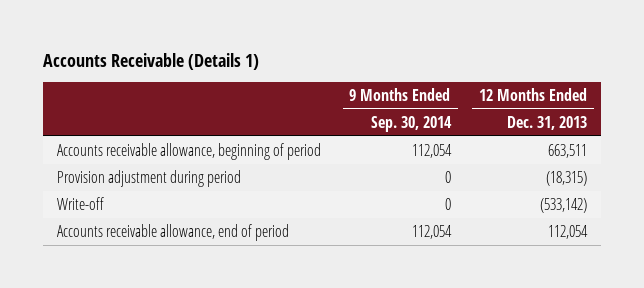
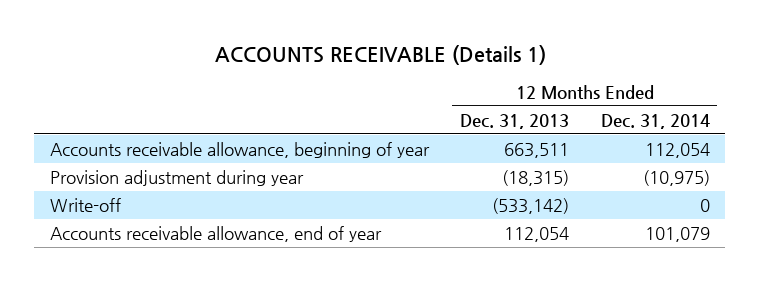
- Accounts Receivable (Details 1)
+ ACCOUNTS RECEIVABLE (Details 1)
- | 9 Months Ended Sep. 30, 2014 | 12 Months Ended Dec. 31, 2013
+ | 12 Months Ended Dec. 31, 2013 | 12 Months Ended Dec. 31, 2014
- Accounts receivable allowance, beginning of period | 112,054 | 663,511
- Provision adjustment during period | 0 | (18,315)
+ Accounts receivable allowance, beginning of year | 663,511 | 112,054
+ Provision adjustment during year | (18,315) | (10,975)
- Accounts receivable allowance, end of period | 112,054 | 112,054
+ Accounts receivable allowance, end of year | 112,054 | 101,079

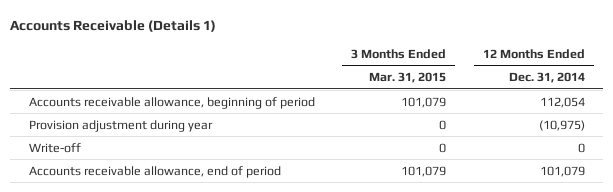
- ACCOUNTS RECEIVABLE (Details 1)
+ Accounts Receivable (Details 1)
- | 12 Months Ended Dec. 31, 2013 | 12 Months Ended Dec. 31, 2014
+ | 3 Months Ended Mar. 31, 2015 | 12 Months Ended Dec. 31, 2014
- Accounts receivable allowance, beginning of year | 663,511 | 112,054
+ Accounts receivable allowance, beginning of period | 101,079 | 112,054
- Accounts receivable allowance, end of year | 112,054 | 101,079
+ Accounts receivable allowance, end of period | 101,079 | 101,079

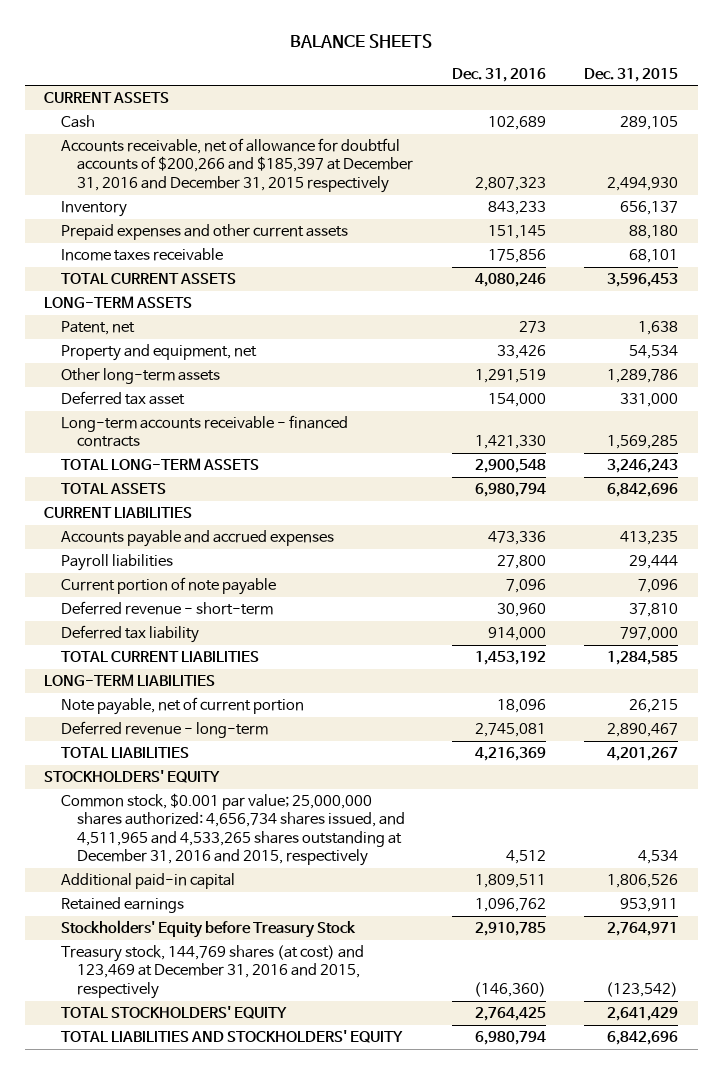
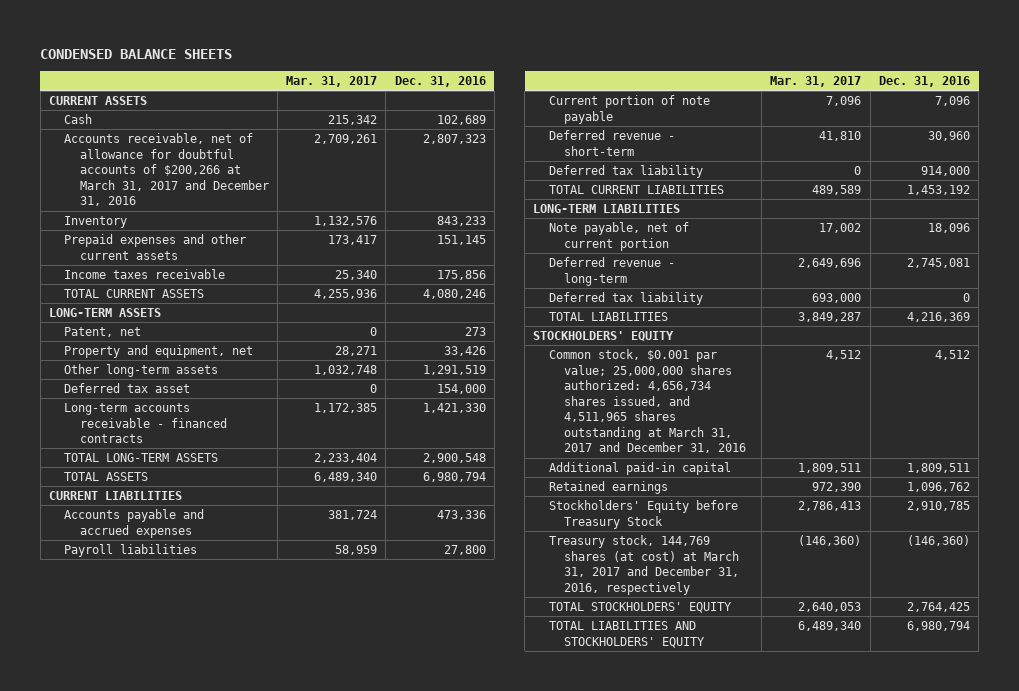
- BALANCE SHEETS
+ CONDENSED BALANCE SHEETS
- | Dec. 31, 2016 | Dec. 31, 2015
+ | Mar. 31, 2017 | Dec. 31, 2016
- Accounts receivable, net of allowance for doubtful accounts of $200,266 and $185,397 at December 31, 2016 and December 31, 2015 respectively | 2,807,323 | 2,494,930
+ Accounts receivable, net of allowance for doubtful accounts of $200,266 at March 31, 2017 and December 31, 2016 | 2,709,261 | 2,807,323
+ Deferred tax liability | 693,000 | 0
- Common stock, $0.001 par value; 25,000,000 shares authorized: 4,656,734 shares issued, and 4,511,965 and 4,533,265 shares outstanding at December 31, 2016 and 2015, respectively | 4,512 | 4,534
+ Common stock, $0.001 par value; 25,000,000 shares authorized: 4,656,734 shares issued, and 4,511,965 shares outstanding at March 31, 2017 and December 31, 2016 | 4,512 | 4,512
- Treasury stock, 144,769 shares (at cost) and 123,469 at December 31, 2016 and 2015, respectively | (146,360) | (123,542)
+ Treasury stock, 144,769 shares (at cost) at March 31, 2017 and December 31, 2016, respectively | (146,360) | (146,360)

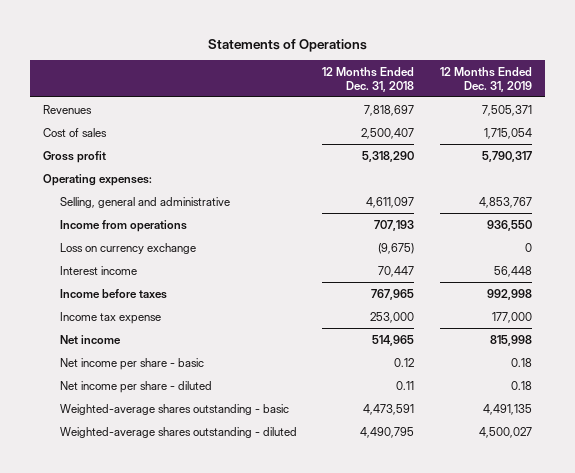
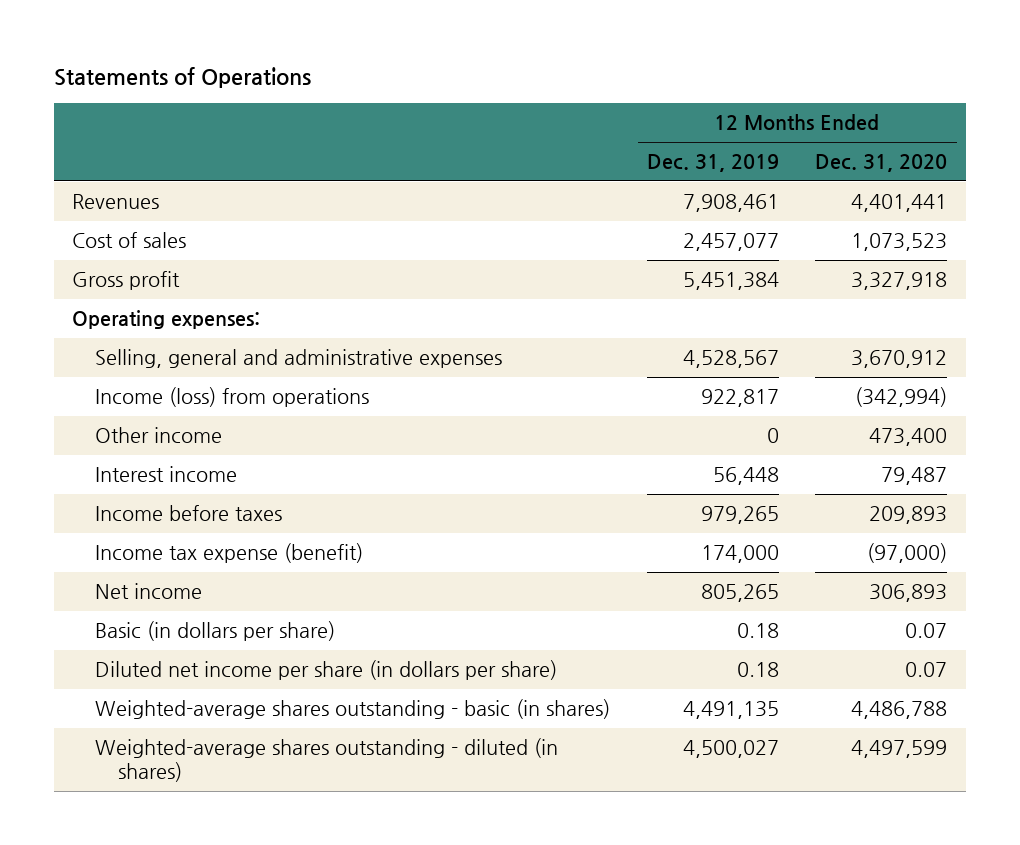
- | 12 Months Ended Dec. 31, 2018 | 12 Months Ended Dec. 31, 2019
+ | 12 Months Ended Dec. 31, 2019 | 12 Months Ended Dec. 31, 2020
- Revenues | 7,818,697 | 7,505,371
- Cost of sales | 2,500,407 | 1,715,054
- Gross profit | 5,318,290 | 5,790,317
+ Revenues | 7,908,461 | 4,401,441
+ Cost of sales | 2,457,077 | 1,073,523
+ Gross profit | 5,451,384 | 3,327,918
- Selling, general and administrative | 4,611,097 | 4,853,767
- Income from operations | 707,193 | 936,550
- Loss on currency exchange | (9,675) | 0
+ Selling, general and administrative expenses | 4,528,567 | 3,670,912
+ Income (loss) from operations | 922,817 | (342,994)
+ Other income | 0 | 473,400
- Income before taxes | 767,965 | 992,998
- Income tax expense | 253,000 | 177,000
- Net income | 514,965 | 815,998
- Net income per share - basic | 0.12 | 0.18
- Net income per share - diluted | 0.11 | 0.18
- Weighted-average shares outstanding - basic | 4,473,591 | 4,491,135
- Weighted-average shares outstanding - diluted | 4,490,795 | 4,500,027
+ Income before taxes | 979,265 | 209,893
+ Income tax expense (benefit) | 174,000 | (97,000)
+ Net income | 805,265 | 306,893
+ Basic (in dollars per share) | 0.18 | 0.07
+ Diluted net income per share (in dollars per share) | 0.18 | 0.07
+ Weighted-average shares outstanding - basic (in shares) | 4,491,135 | 4,486,788
+ Weighted-average shares outstanding - diluted (in shares) | 4,500,027 | 4,497,599

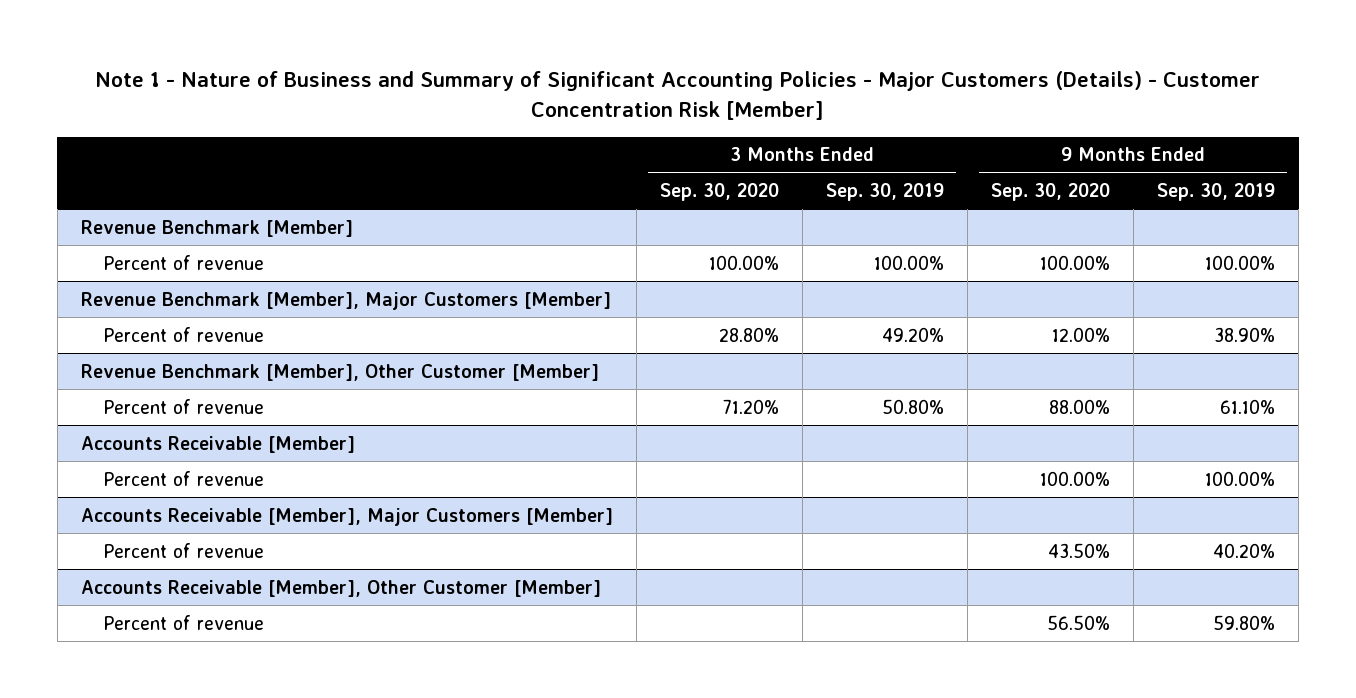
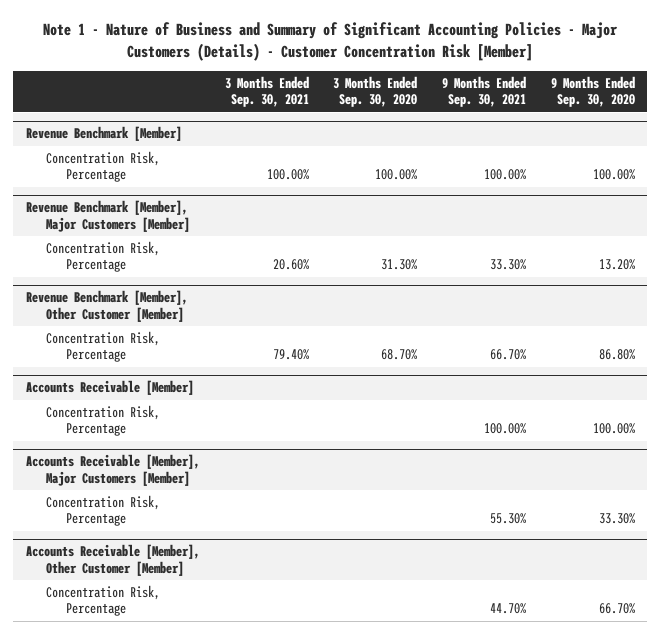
- | 3 Months Ended Sep. 30, 2020 | 3 Months Ended Sep. 30, 2019 | 9 Months Ended Sep. 30, 2020 | 9 Months Ended Sep. 30, 2019
+ | 3 Months Ended Sep. 30, 2021 | 3 Months Ended Sep. 30, 2020 | 9 Months Ended Sep. 30, 2021 | 9 Months Ended Sep. 30, 2020
@ Revenue Benchmark [Member]
- Percent of revenue | 100.00% | 100.00% | 100.00% | 100.00%
+ Concentration Risk, Percentage | 100.00% | 100.00% | 100.00% | 100.00%
@ Revenue Benchmark [Member], Major Customers [Member]
- Percent of revenue | 28.80% | 49.20% | 12.00% | 38.90%
+ Concentration Risk, Percentage | 20.60% | 31.30% | 33.30% | 13.20%
@ Revenue Benchmark [Member], Other Customer [Member]
- Percent of revenue | 71.20% | 50.80% | 88.00% | 61.10%
+ Concentration Risk, Percentage | 79.40% | 68.70% | 66.70% | 86.80%
@ Accounts Receivable [Member]
- Percent of revenue | | | 100.00% | 100.00%
+ Concentration Risk, Percentage | | | 100.00% | 100.00%
@ Accounts Receivable [Member], Major Customers [Member]
- Percent of revenue | | | 43.50% | 40.20%
+ Concentration Risk, Percentage | | | 55.30% | 33.30%
@ Accounts Receivable [Member], Other Customer [Member]
- Percent of revenue | | | 56.50% | 59.80%
+ Concentration Risk, Percentage | | | 44.70% | 66.70%

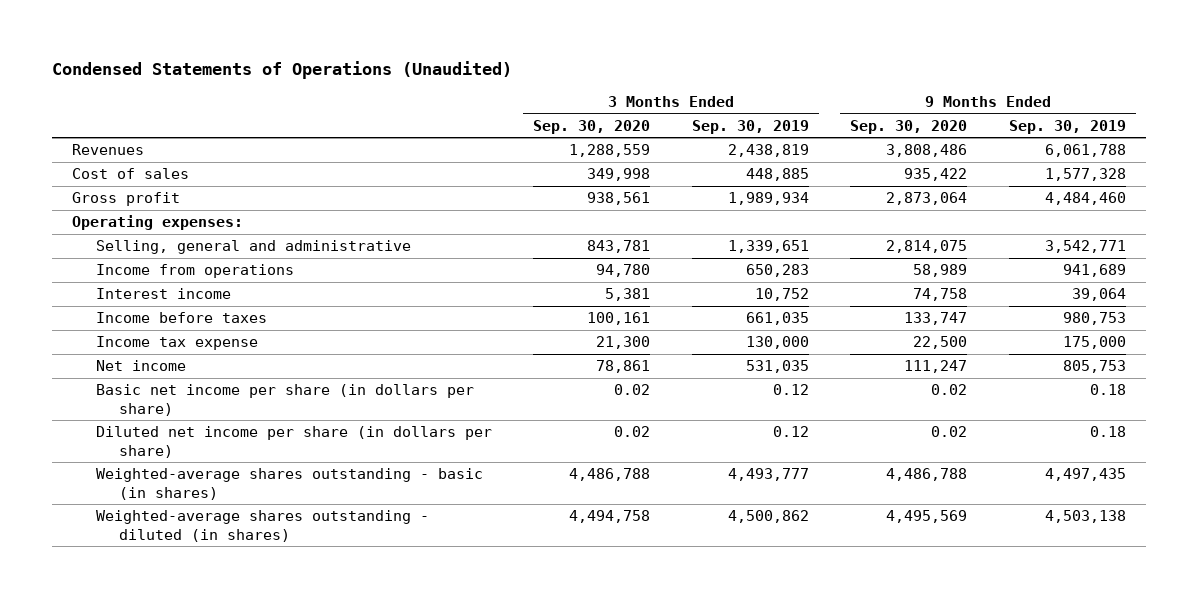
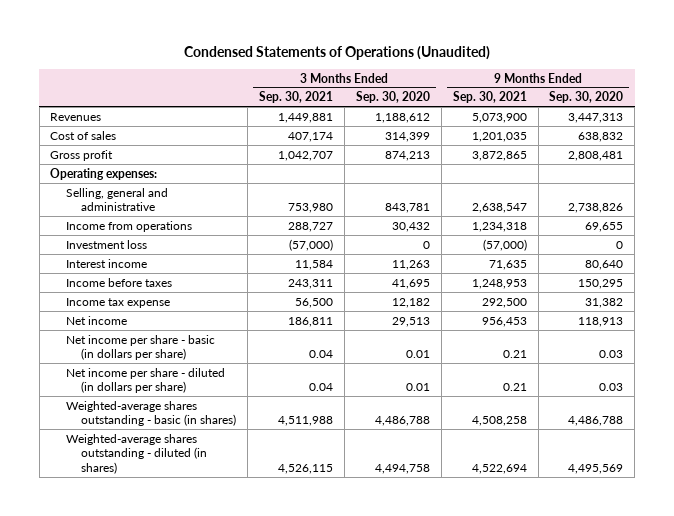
- | 3 Months Ended Sep. 30, 2020 | 3 Months Ended Sep. 30, 2019 | 9 Months Ended Sep. 30, 2020 | 9 Months Ended Sep. 30, 2019
+ | 3 Months Ended Sep. 30, 2021 | 3 Months Ended Sep. 30, 2020 | 9 Months Ended Sep. 30, 2021 | 9 Months Ended Sep. 30, 2020
- Revenues | 1,288,559 | 2,438,819 | 3,808,486 | 6,061,788
- Cost of sales | 349,998 | 448,885 | 935,422 | 1,577,328
- Gross profit | 938,561 | 1,989,934 | 2,873,064 | 4,484,460
+ Revenues | 1,449,881 | 1,188,612 | 5,073,900 | 3,447,313
+ Cost of sales | 407,174 | 314,399 | 1,201,035 | 638,832
+ Gross profit | 1,042,707 | 874,213 | 3,872,865 | 2,808,481
- Selling, general and administrative | 843,781 | 1,339,651 | 2,814,075 | 3,542,771
- Income from operations | 94,780 | 650,283 | 58,989 | 941,689
- Interest income | 5,381 | 10,752 | 74,758 | 39,064
- Income before taxes | 100,161 | 661,035 | 133,747 | 980,753
- Income tax expense | 21,300 | 130,000 | 22,500 | 175,000
- Net income | 78,861 | 531,035 | 111,247 | 805,753
- Basic net income per share (in dollars per share) | 0.02 | 0.12 | 0.02 | 0.18
- Diluted net income per share (in dollars per share) | 0.02 | 0.12 | 0.02 | 0.18
+ Selling, general and administrative | 753,980 | 843,781 | 2,638,547 | 2,738,826
+ Income from operations | 288,727 | 30,432 | 1,234,318 | 69,655
+ Investment loss | (57,000) | 0 | (57,000) | 0
+ Interest income | 11,584 | 11,263 | 71,635 | 80,640
+ Income before taxes | 243,311 | 41,695 | 1,248,953 | 150,295
+ Income tax expense | 56,500 | 12,182 | 292,500 | 31,382
+ Net income | 186,811 | 29,513 | 956,453 | 118,913
+ Net income per share - basic (in dollars per share) | 0.04 | 0.01 | 0.21 | 0.03
+ Net income per share - diluted (in dollars per share) | 0.04 | 0.01 | 0.21 | 0.03

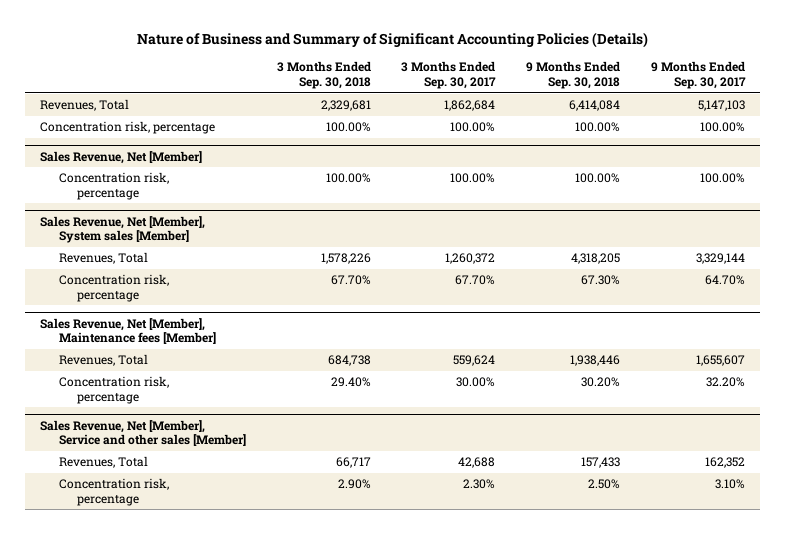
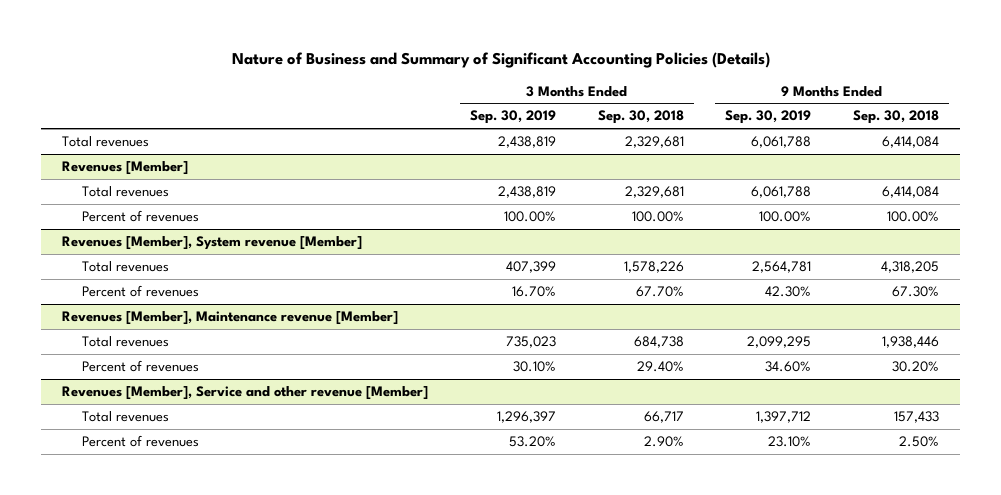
- | 3 Months Ended Sep. 30, 2018 | 3 Months Ended Sep. 30, 2017 | 9 Months Ended Sep. 30, 2018 | 9 Months Ended Sep. 30, 2017
+ | 3 Months Ended Sep. 30, 2019 | 3 Months Ended Sep. 30, 2018 | 9 Months Ended Sep. 30, 2019 | 9 Months Ended Sep. 30, 2018
- Revenues, Total | 2,329,681 | 1,862,684 | 6,414,084 | 5,147,103
- Concentration risk, percentage | 100.00% | 100.00% | 100.00% | 100.00%
- Sales Revenue, Net [Member]
- Concentration risk, percentage | 100.00% | 100.00% | 100.00% | 100.00%
- Sales Revenue, Net [Member], System sales [Member]
- Revenues, Total | 1,578,226 | 1,260,372 | 4,318,205 | 3,329,144
- Concentration risk, percentage | 67.70% | 67.70% | 67.30% | 64.70%
- Sales Revenue, Net [Member], Maintenance fees [Member]
- Revenues, Total | 684,738 | 559,624 | 1,938,446 | 1,655,607
- Concentration risk, percentage | 29.40% | 30.00% | 30.20% | 32.20%
- Sales Revenue, Net [Member], Service and other sales [Member]
- Revenues, Total | 66,717 | 42,688 | 157,433 | 162,352
- Concentration risk, percentage | 2.90% | 2.30% | 2.50% | 3.10%
+ Total revenues | 2,438,819 | 2,329,681 | 6,061,788 | 6,414,084
+ Revenues [Member]
+ Total revenues | 2,438,819 | 2,329,681 | 6,061,788 | 6,414,084
+ Percent of revenues | 100.00% | 100.00% | 100.00% | 100.00%
+ Revenues [Member], System revenue [Member]
+ Total revenues | 407,399 | 1,578,226 | 2,564,781 | 4,318,205
+ Percent of revenues | 16.70% | 67.70% | 42.30% | 67.30%
+ Revenues [Member], Maintenance revenue [Member]
+ Total revenues | 735,023 | 684,738 | 2,099,295 | 1,938,446
+ Percent of revenues | 30.10% | 29.40% | 34.60% | 30.20%
+ Revenues [Member], Service and other revenue [Member]
+ Total revenues | 1,296,397 | 66,717 | 1,397,712 | 157,433
+ Percent of revenues | 53.20% | 2.90% | 23.10% | 2.50%

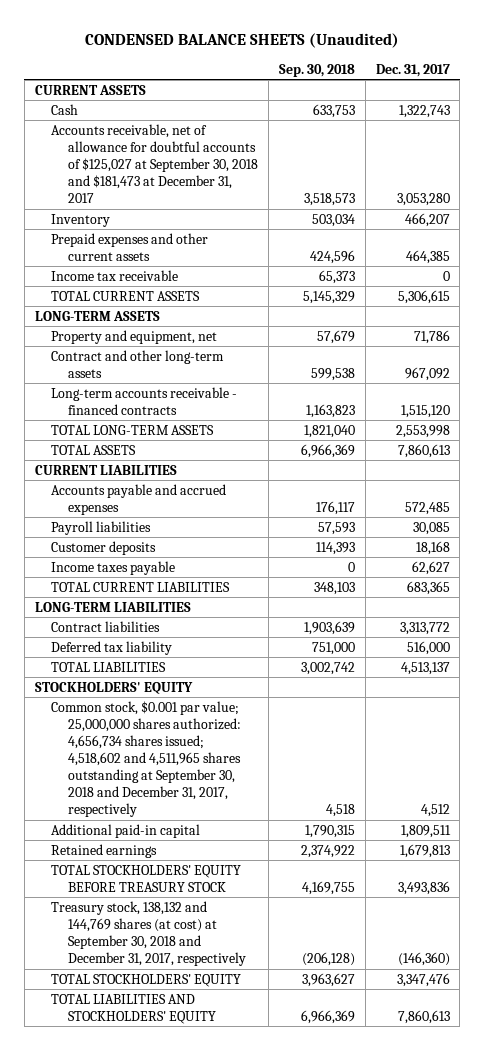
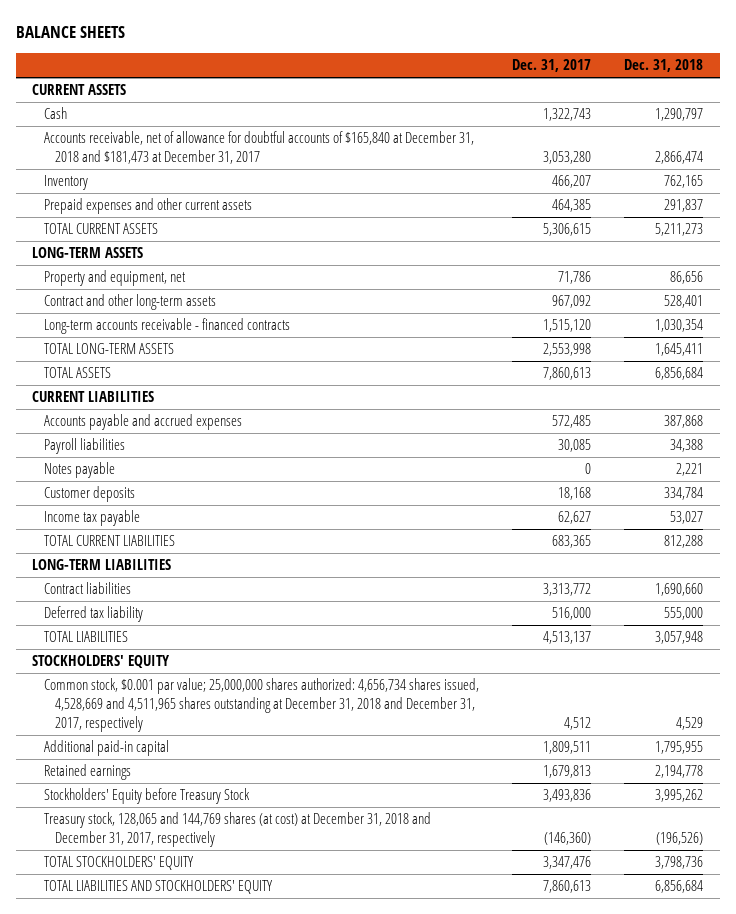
- CONDENSED BALANCE SHEETS (Unaudited)
+ BALANCE SHEETS
- | Sep. 30, 2018 | Dec. 31, 2017
+ | Dec. 31, 2017 | Dec. 31, 2018
- Accounts receivable, net of allowance for doubtful accounts of $125,027 at September 30, 2018 and $181,473 at December 31, 2017 | 3,518,573 | 3,053,280
+ Accounts receivable, net of allowance for doubtful accounts of $165,840 at December 31, 2018 and $181,473 at December 31, 2017 | 3,053,280 | 2,866,474
- Income tax receivable | 65,373 | 0
+ Notes payable | 0 | 2,221
- Income taxes payable | 0 | 62,627
+ Income tax payable | 62,627 | 53,027
- Common stock, $0.001 par value; 25,000,000 shares authorized: 4,656,734 shares issued; 4,518,602 and 4,511,965 shares outstanding at September 30, 2018 and December 31, 2017, respectively | 4,518 | 4,512
+ Common stock, $0.001 par value; 25,000,000 shares authorized: 4,656,734 shares issued, 4,528,669 and 4,511,965 shares outstanding at December 31, 2018 and December 31, 2017, respectively | 4,512 | 4,529
- TOTAL STOCKHOLDERS' EQUITY BEFORE TREASURY STOCK | 4,169,755 | 3,493,836
- Treasury stock, 138,132 and 144,769 shares (at cost) at September 30, 2018 and December 31, 2017, respectively | (206,128) | (146,360)
+ Stockholders' Equity before Treasury Stock | 3,493,836 | 3,995,262
+ Treasury stock, 128,065 and 144,769 shares (at cost) at December 31, 2018 and December 31, 2017, respectively | (146,360) | (196,526)

